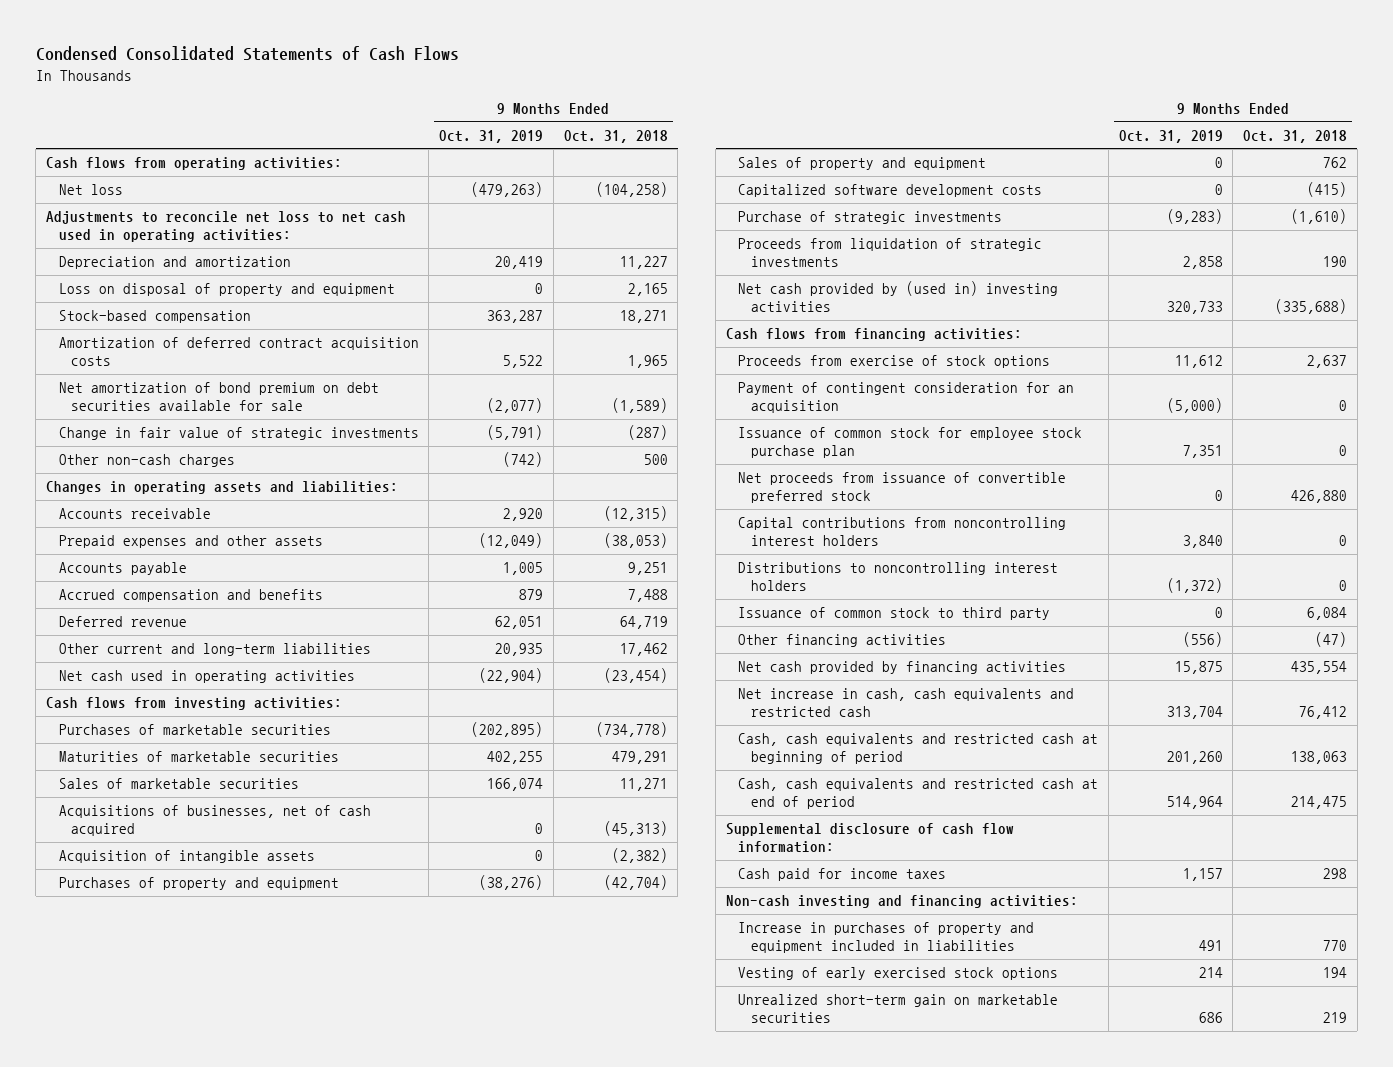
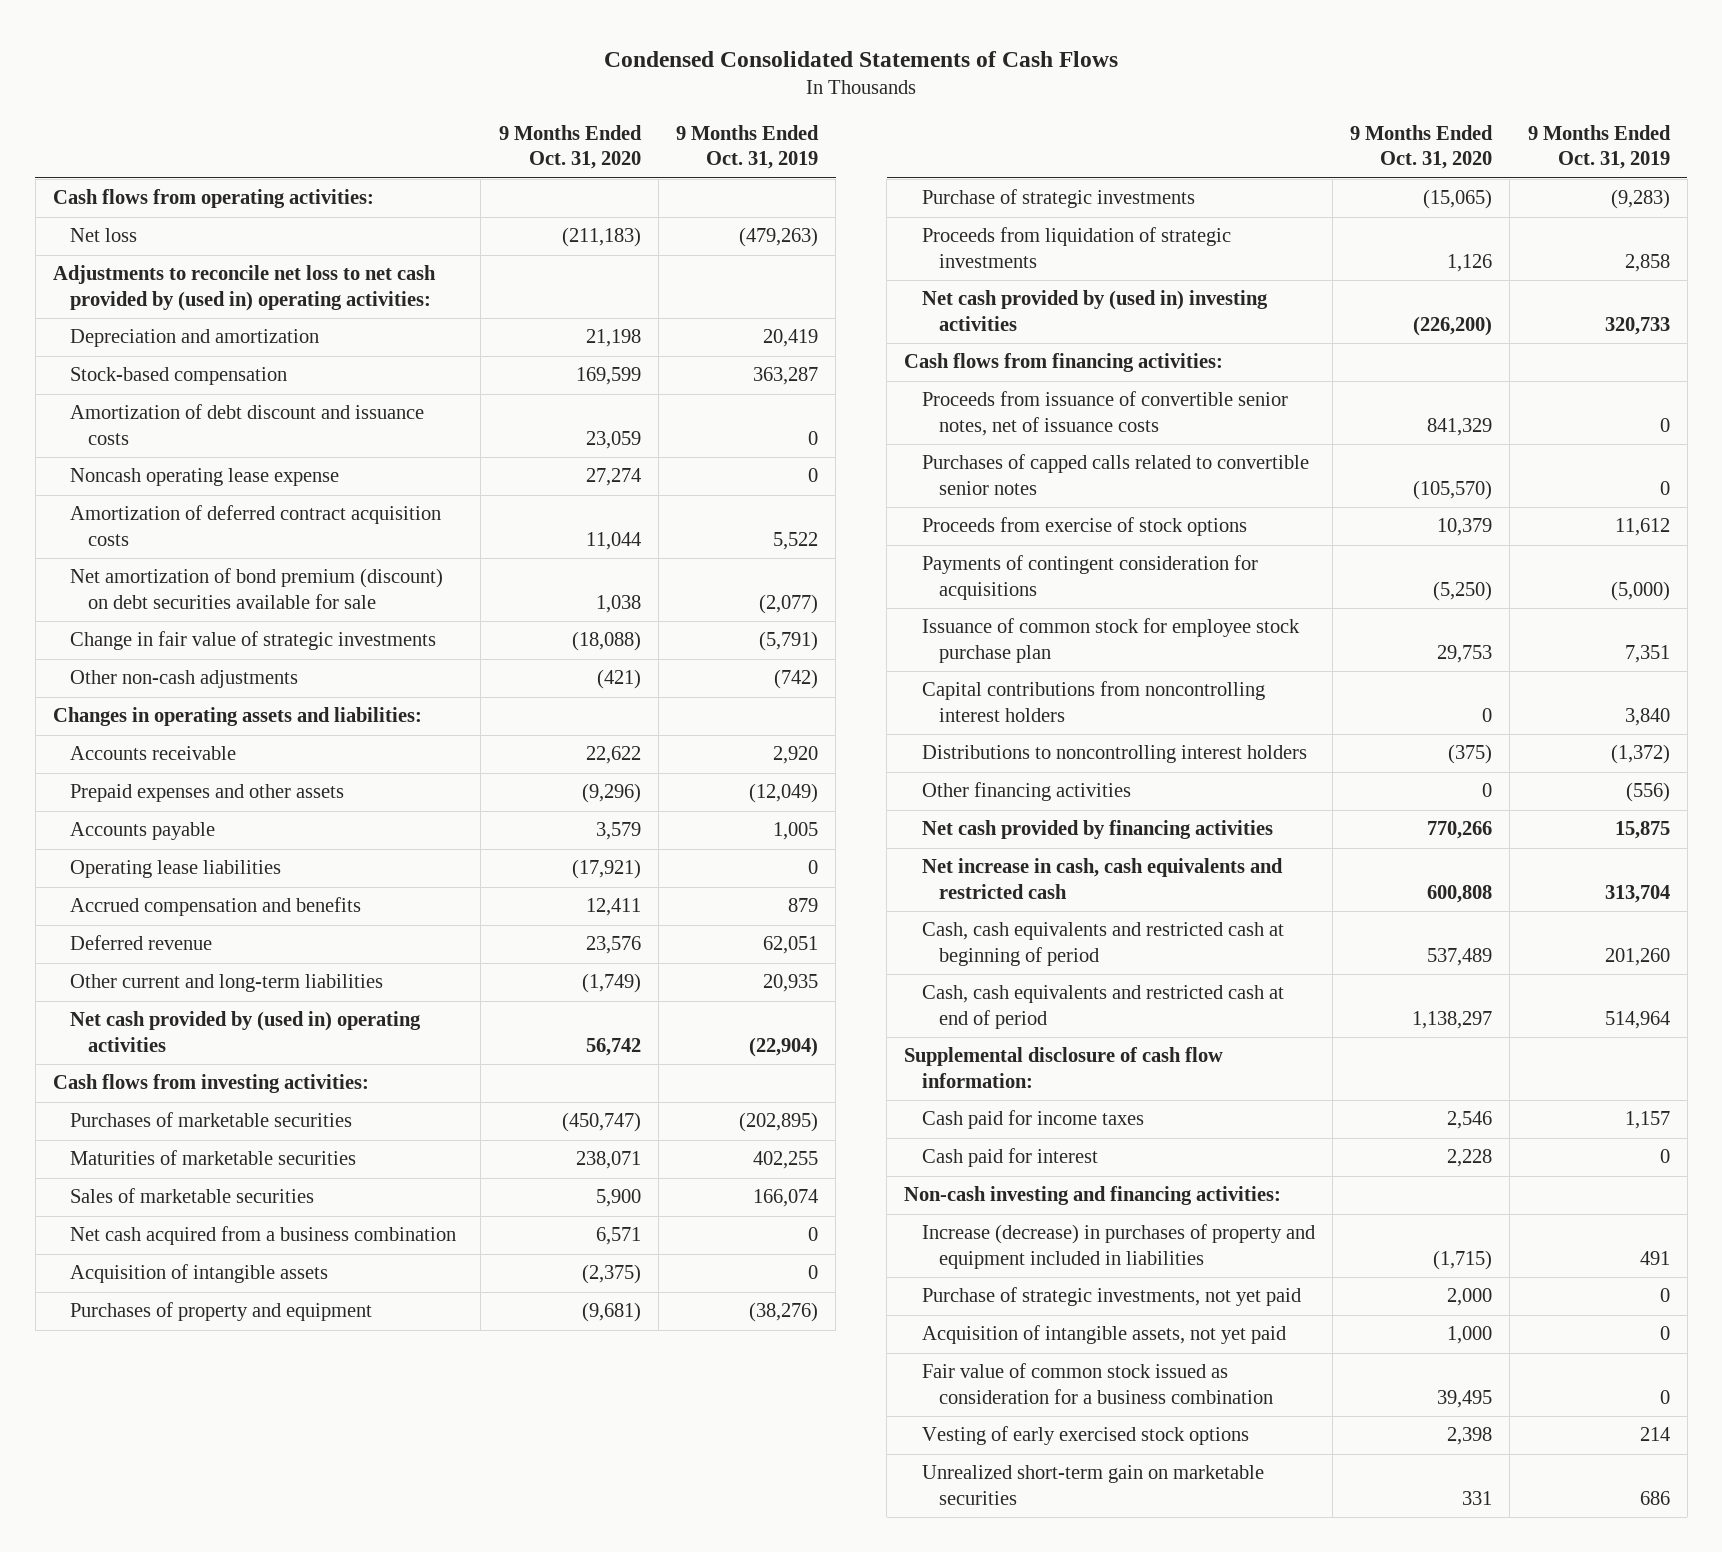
- | 9 Months Ended Oct. 31, 2019 | 9 Months Ended Oct. 31, 2018
+ | 9 Months Ended Oct. 31, 2020 | 9 Months Ended Oct. 31, 2019
- Adjustments to reconcile net loss to net cash used in operating activities:
+ Adjustments to reconcile net loss to net cash provided by (used in) operating activities:
- Loss on disposal of property and equipment | 0 | 2,165
+ Amortization of debt discount and issuance costs | 23,059 | 0
+ Noncash operating lease expense | 27,274 | 0
- Net amortization of bond premium on debt securities available for sale | (2,077) | (1,589)
+ Net amortization of bond premium (discount) on debt securities available for sale | 1,038 | (2,077)
- Other non-cash charges | (742) | 500
+ Other non-cash adjustments | (421) | (742)
+ Operating lease liabilities | (17,921) | 0
- Net cash used in operating activities | (22,904) | (23,454)
+ Net cash provided by (used in) operating activities | 56,742 | (22,904)
- Acquisitions of businesses, net of cash acquired | 0 | (45,313)
+ Net cash acquired from a business combination | 6,571 | 0
- Sales of property and equipment | 0 | 762
- Capitalized software development costs | 0 | (415)
+ Proceeds from issuance of convertible senior notes, net of issuance costs | 841,329 | 0
+ Purchases of capped calls related to convertible senior notes | (105,570) | 0
- Payment of contingent consideration for an acquisition | (5,000) | 0
+ Payments of contingent consideration for acquisitions | (5,250) | (5,000)
- Net proceeds from issuance of convertible preferred stock | 0 | 426,880
- Issuance of common stock to third party | 0 | 6,084
+ Cash paid for interest | 2,228 | 0
- Increase in purchases of property and equipment included in liabilities | 491 | 770
+ Increase (decrease) in purchases of property and equipment included in liabilities | (1,715) | 491
+ Purchase of strategic investments, not yet paid | 2,000 | 0
+ Acquisition of intangible assets, not yet paid | 1,000 | 0
+ Fair value of common stock issued as consideration for a business combination | 39,495 | 0

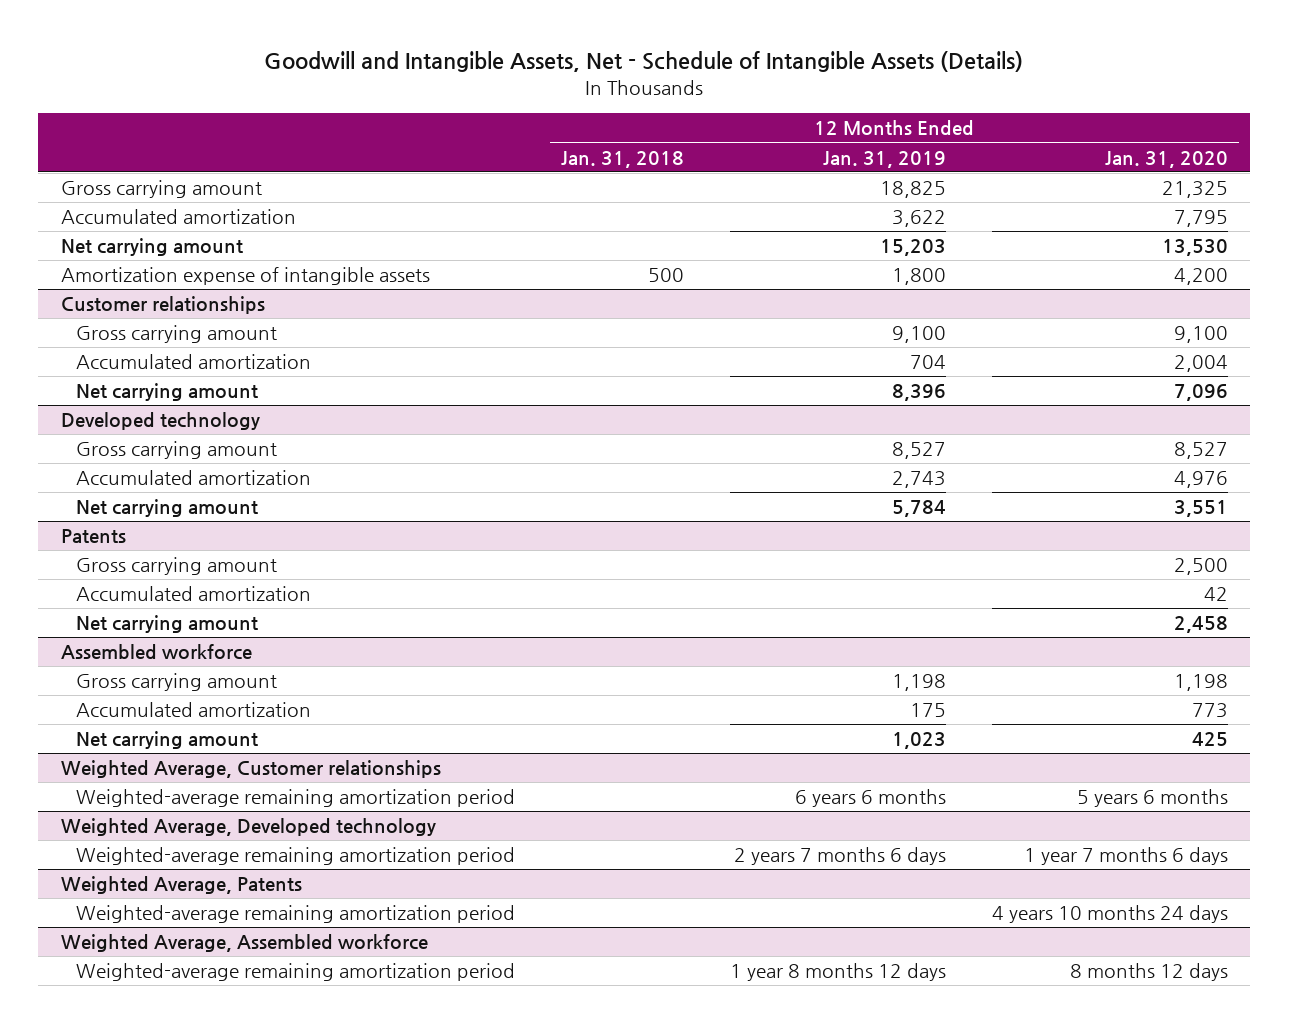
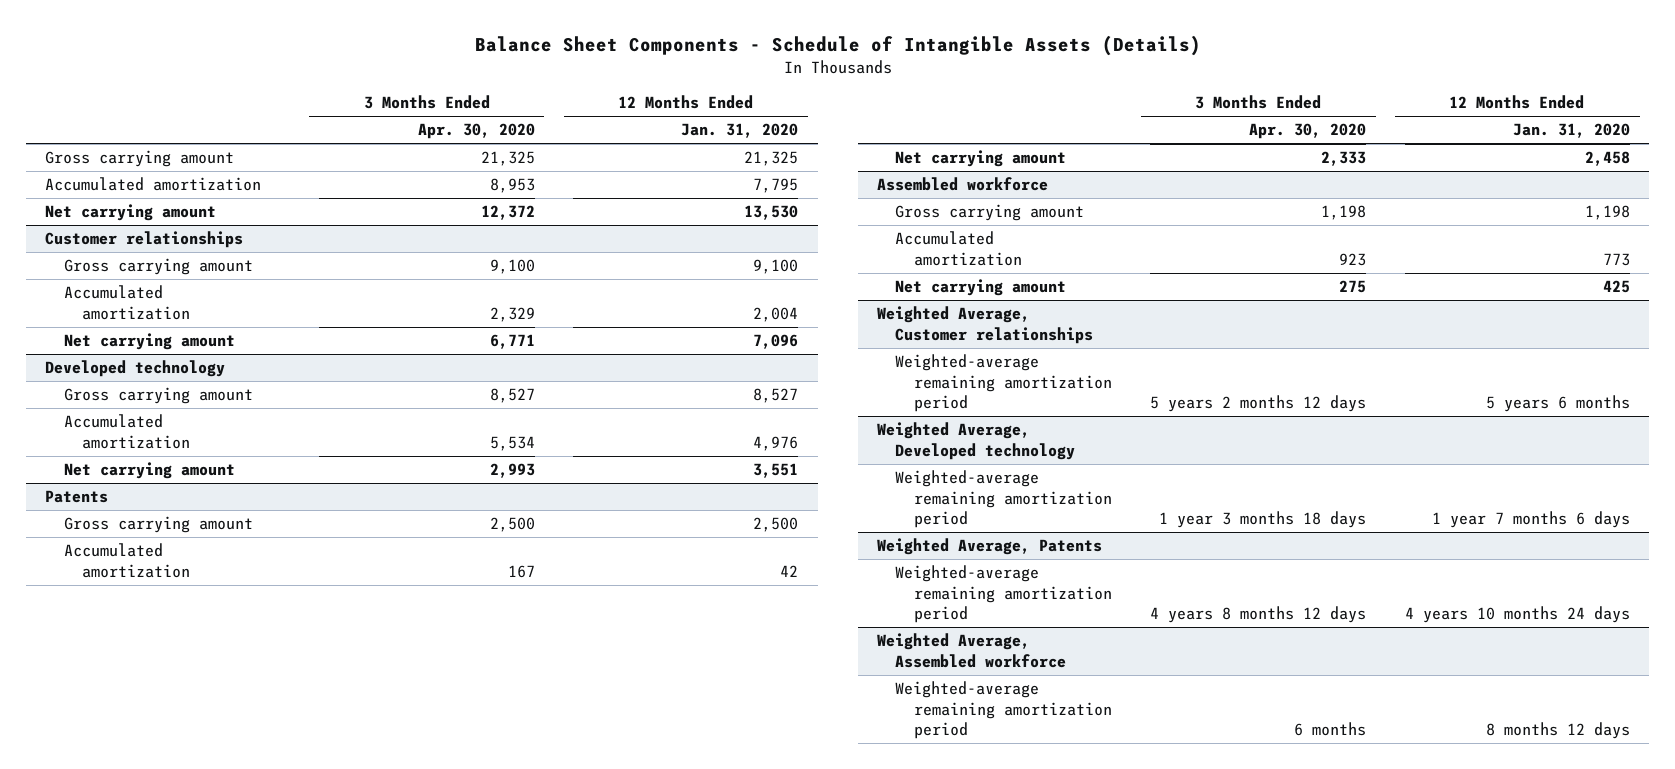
- Goodwill and Intangible Assets, Net - Schedule of Intangible Assets (Details)
+ Balance Sheet Components - Schedule of Intangible Assets (Details)
- | 12 Months Ended Jan. 31, 2018 | 12 Months Ended Jan. 31, 2019 | 12 Months Ended Jan. 31, 2020
+ | 3 Months Ended Apr. 30, 2020 | 12 Months Ended Jan. 31, 2020
- Amortization expense of intangible assets | 500 | 1,800 | 4,200

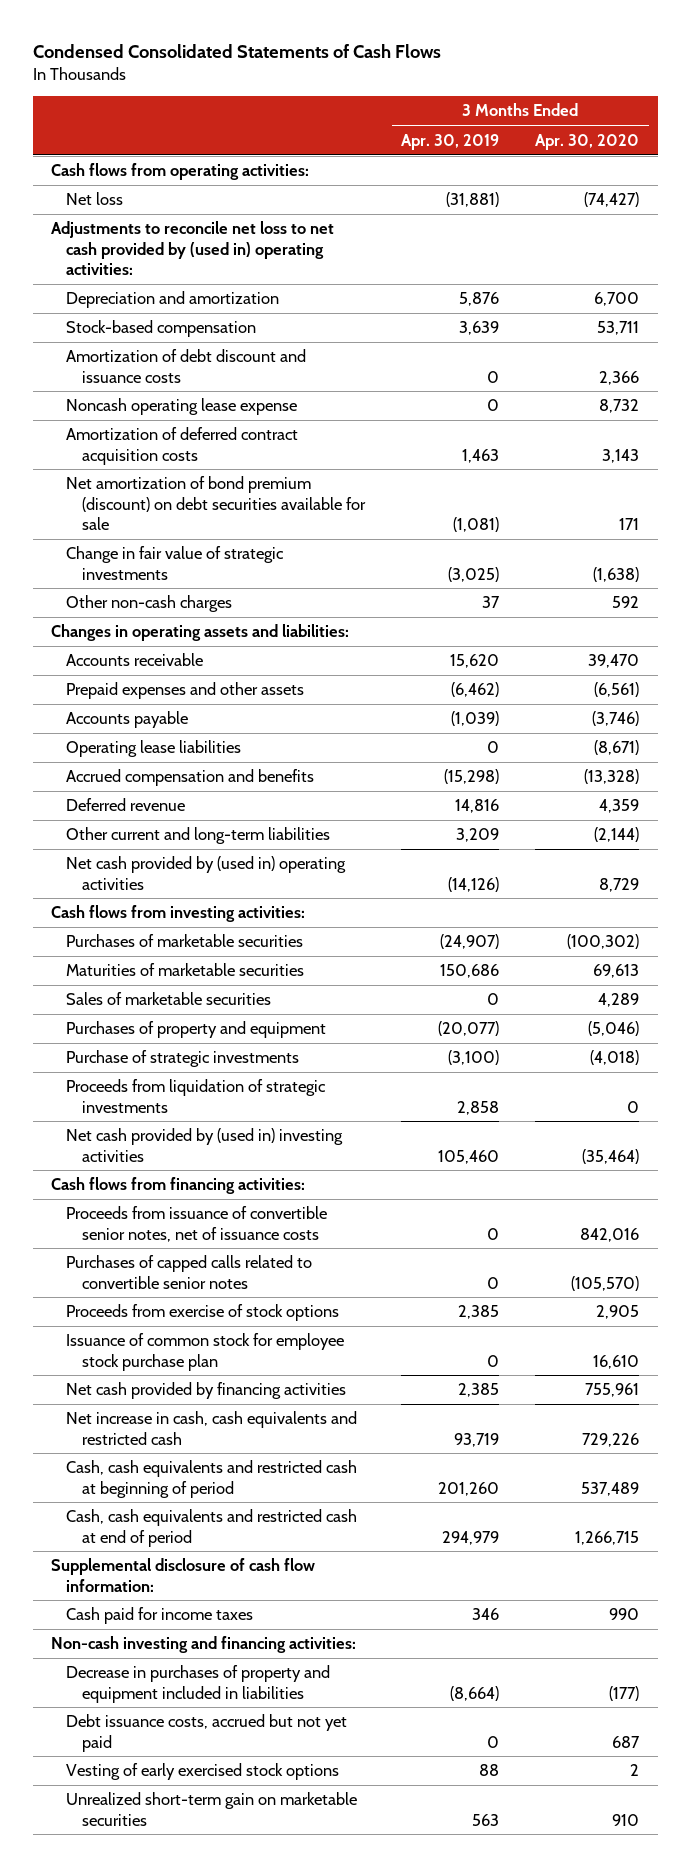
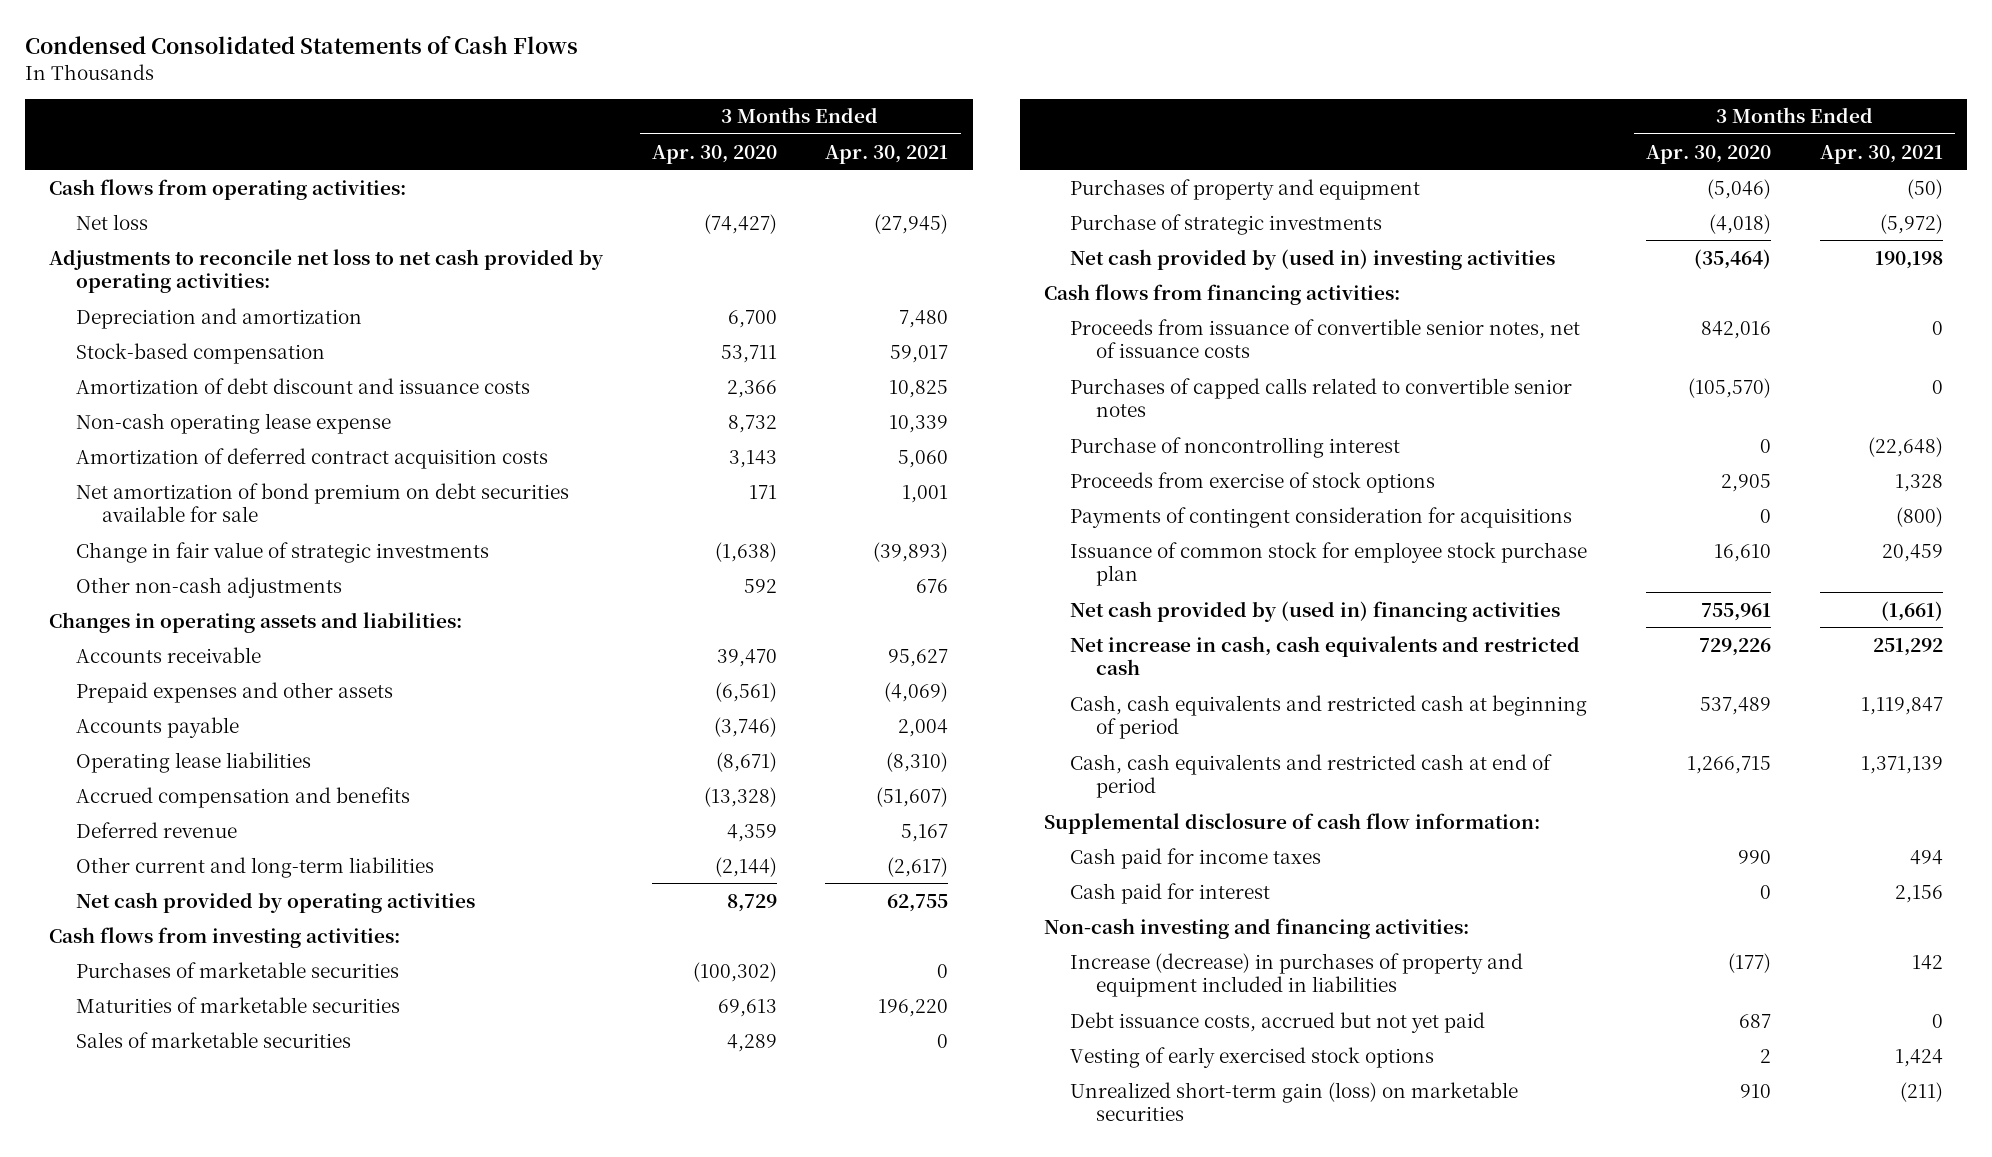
- | 3 Months Ended Apr. 30, 2019 | 3 Months Ended Apr. 30, 2020
+ | 3 Months Ended Apr. 30, 2020 | 3 Months Ended Apr. 30, 2021
- Adjustments to reconcile net loss to net cash provided by (used in) operating activities:
+ Adjustments to reconcile net loss to net cash provided by operating activities:
- Noncash operating lease expense | 0 | 8,732
+ Non-cash operating lease expense | 8,732 | 10,339
- Net amortization of bond premium (discount) on debt securities available for sale | (1,081) | 171
+ Net amortization of bond premium on debt securities available for sale | 171 | 1,001
- Other non-cash charges | 37 | 592
+ Other non-cash adjustments | 592 | 676
- Net cash provided by (used in) operating activities | (14,126) | 8,729
+ Net cash provided by operating activities | 8,729 | 62,755
- Proceeds from liquidation of strategic investments | 2,858 | 0
+ Purchase of noncontrolling interest | 0 | (22,648)
+ Payments of contingent consideration for acquisitions | 0 | (800)
- Net cash provided by financing activities | 2,385 | 755,961
+ Net cash provided by (used in) financing activities | 755,961 | (1,661)
+ Cash paid for interest | 0 | 2,156
- Decrease in purchases of property and equipment included in liabilities | (8,664) | (177)
+ Increase (decrease) in purchases of property and equipment included in liabilities | (177) | 142
- Unrealized short-term gain on marketable securities | 563 | 910
+ Unrealized short-term gain (loss) on marketable securities | 910 | (211)

